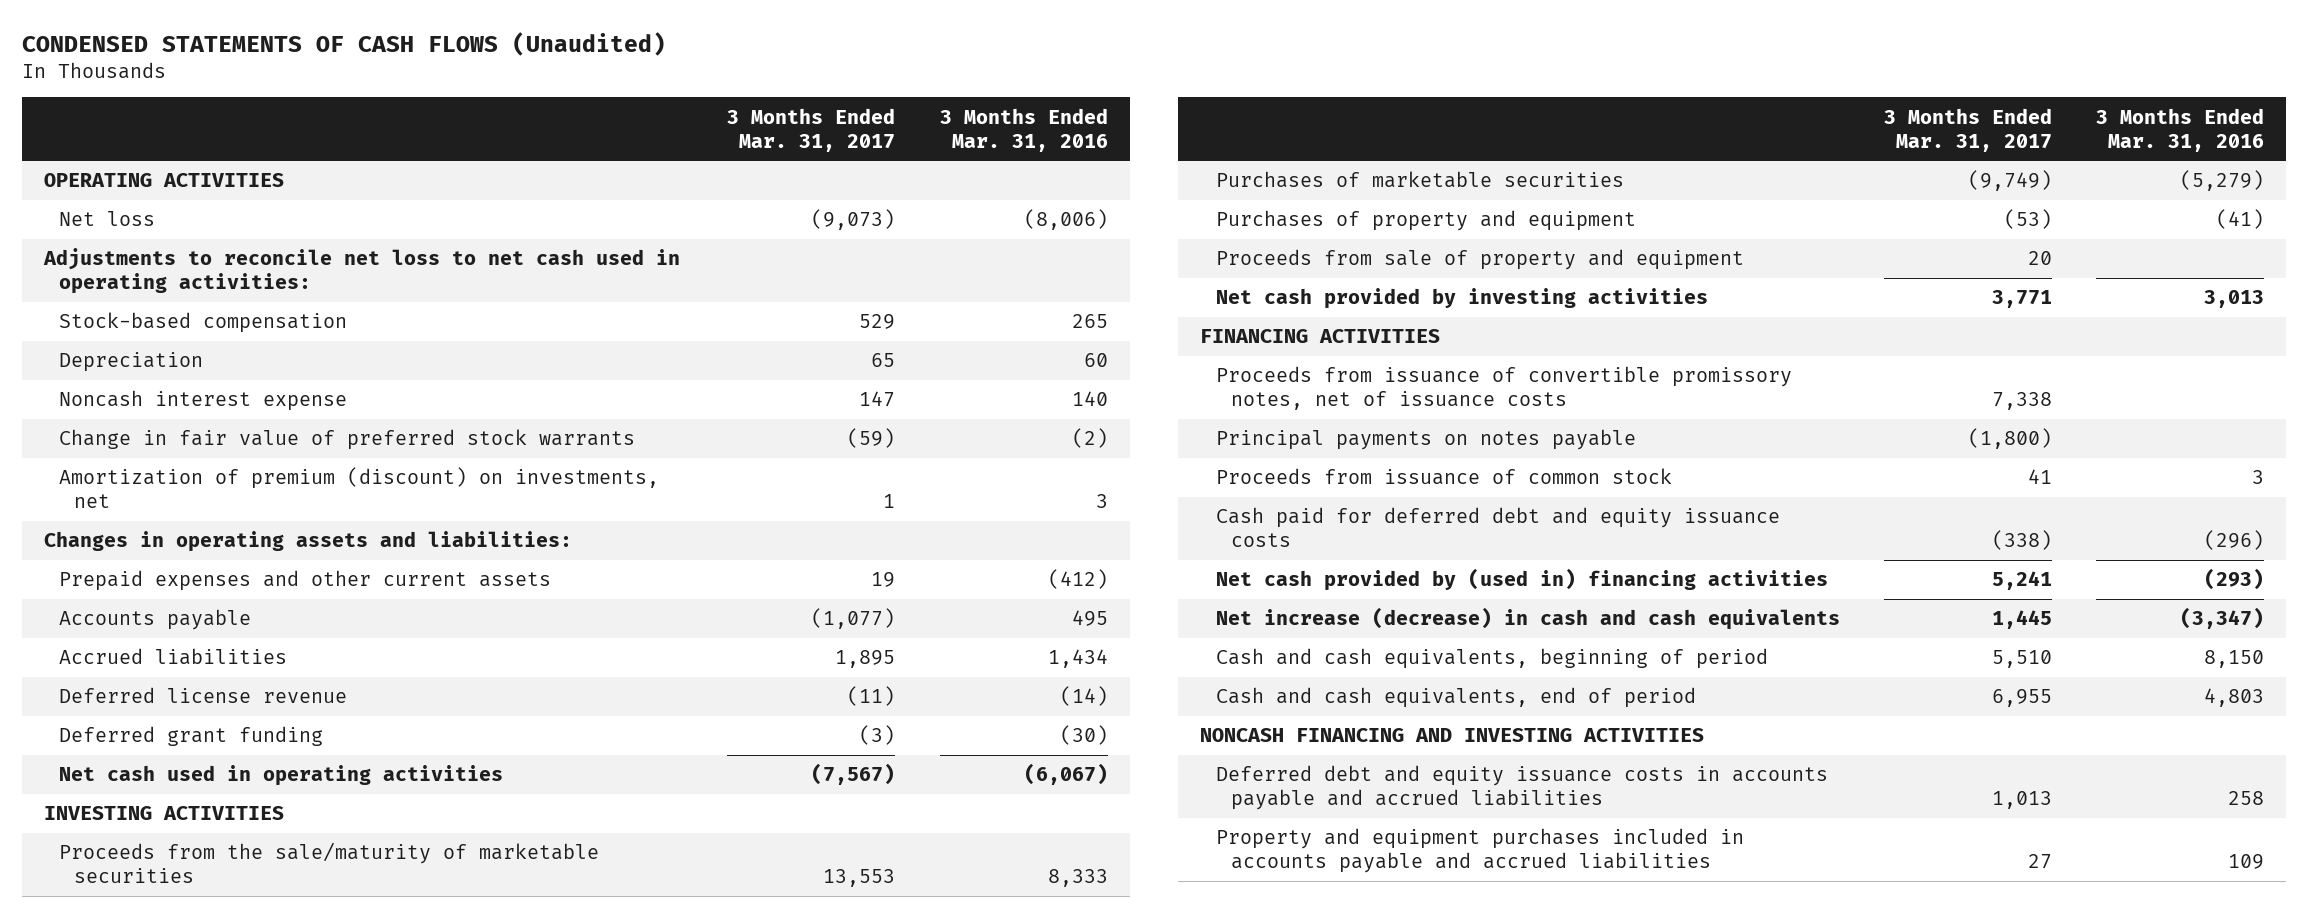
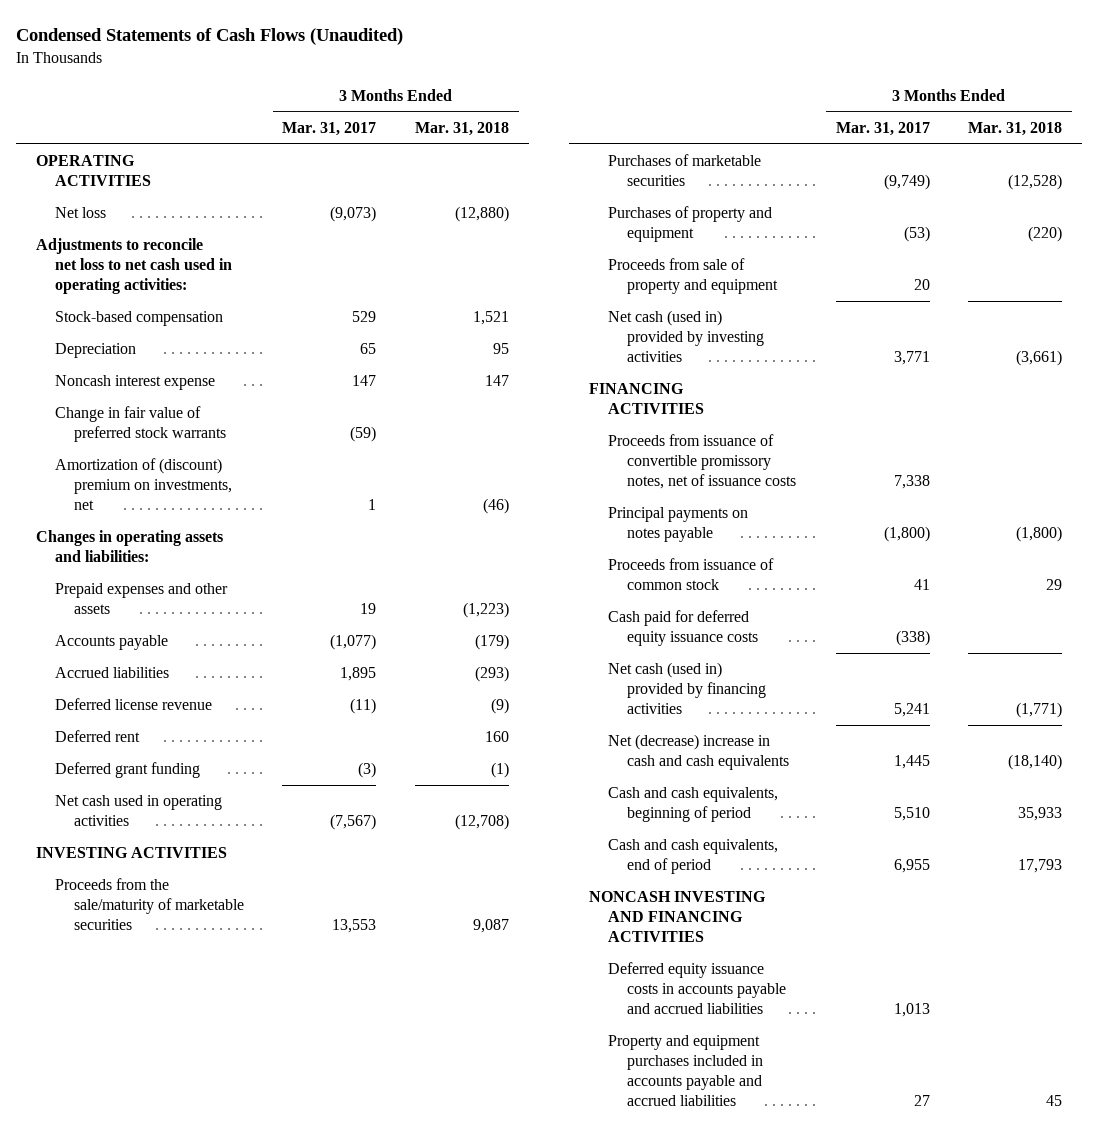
- CONDENSED STATEMENTS OF CASH FLOWS (Unaudited)
+ Condensed Statements of Cash Flows (Unaudited)
- | 3 Months Ended Mar. 31, 2017 | 3 Months Ended Mar. 31, 2016
+ | 3 Months Ended Mar. 31, 2017 | 3 Months Ended Mar. 31, 2018
- Amortization of premium (discount) on investments, net | 1 | 3
+ Amortization of (discount) premium on investments, net | 1 | (46)
- Prepaid expenses and other current assets | 19 | (412)
+ Prepaid expenses and other assets | 19 | (1,223)
+ Deferred rent | | 160
- Net cash provided by investing activities | 3,771 | 3,013
+ Net cash (used in) provided by investing activities | 3,771 | (3,661)
- Cash paid for deferred debt and equity issuance costs | (338) | (296)
- Net cash provided by (used in) financing activities | 5,241 | (293)
- Net increase (decrease) in cash and cash equivalents | 1,445 | (3,347)
+ Cash paid for deferred equity issuance costs | (338) |
+ Net cash (used in) provided by financing activities | 5,241 | (1,771)
+ Net (decrease) increase in cash and cash equivalents | 1,445 | (18,140)
- NONCASH FINANCING AND INVESTING ACTIVITIES
- Deferred debt and equity issuance costs in accounts payable and accrued liabilities | 1,013 | 258
+ NONCASH INVESTING AND FINANCING ACTIVITIES
+ Deferred equity issuance costs in accounts payable and accrued liabilities | 1,013 |

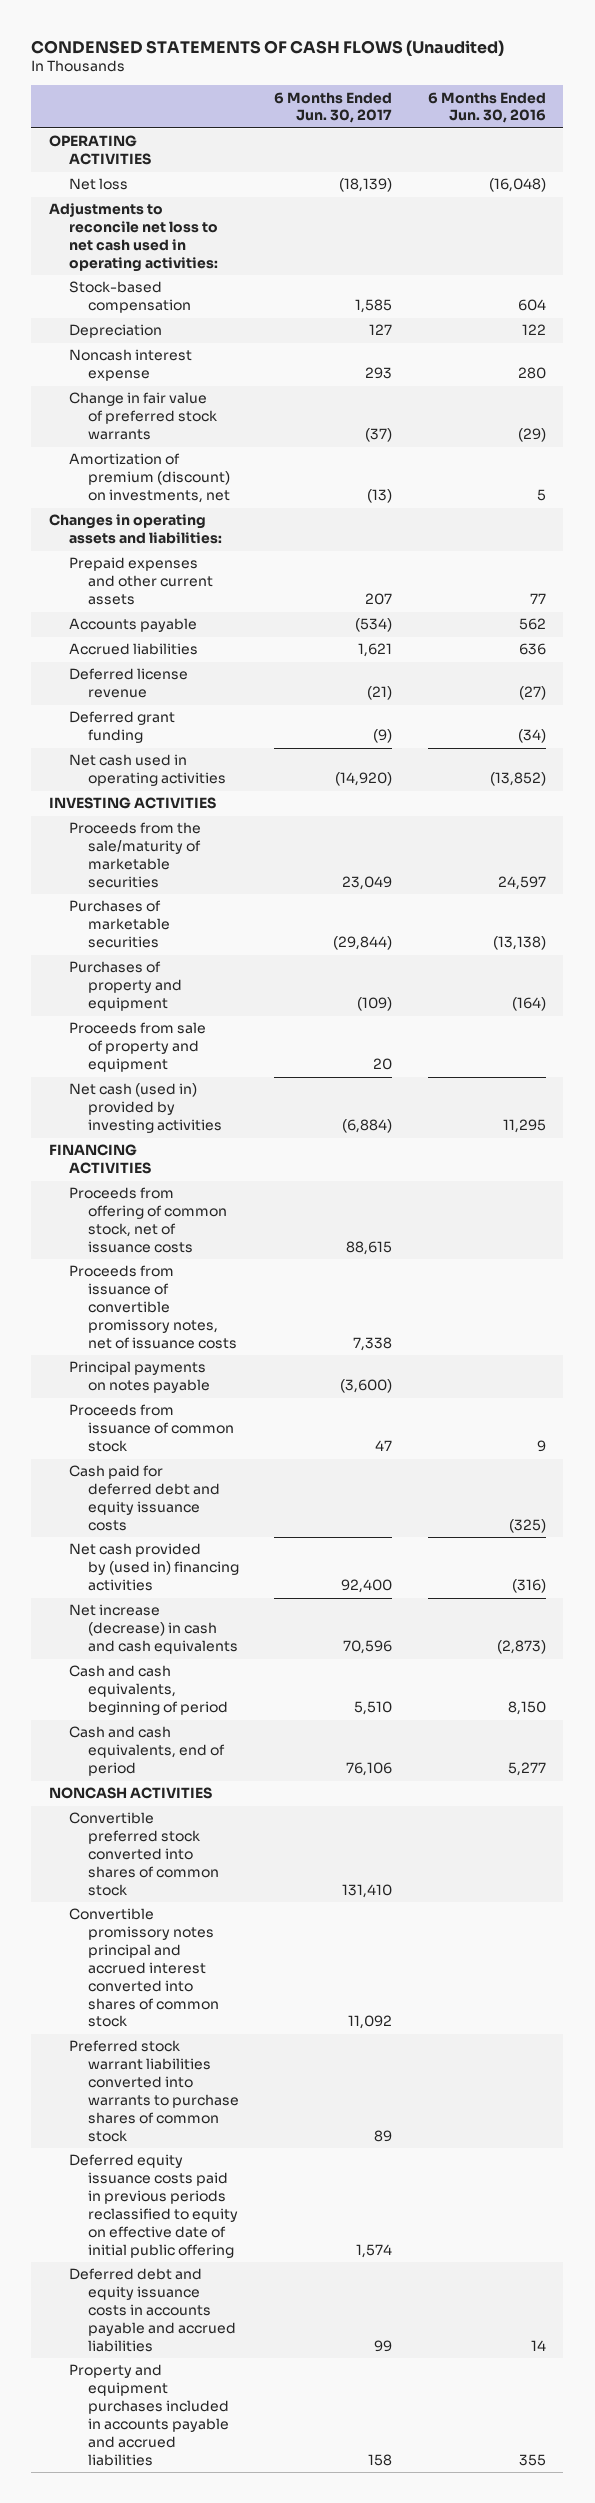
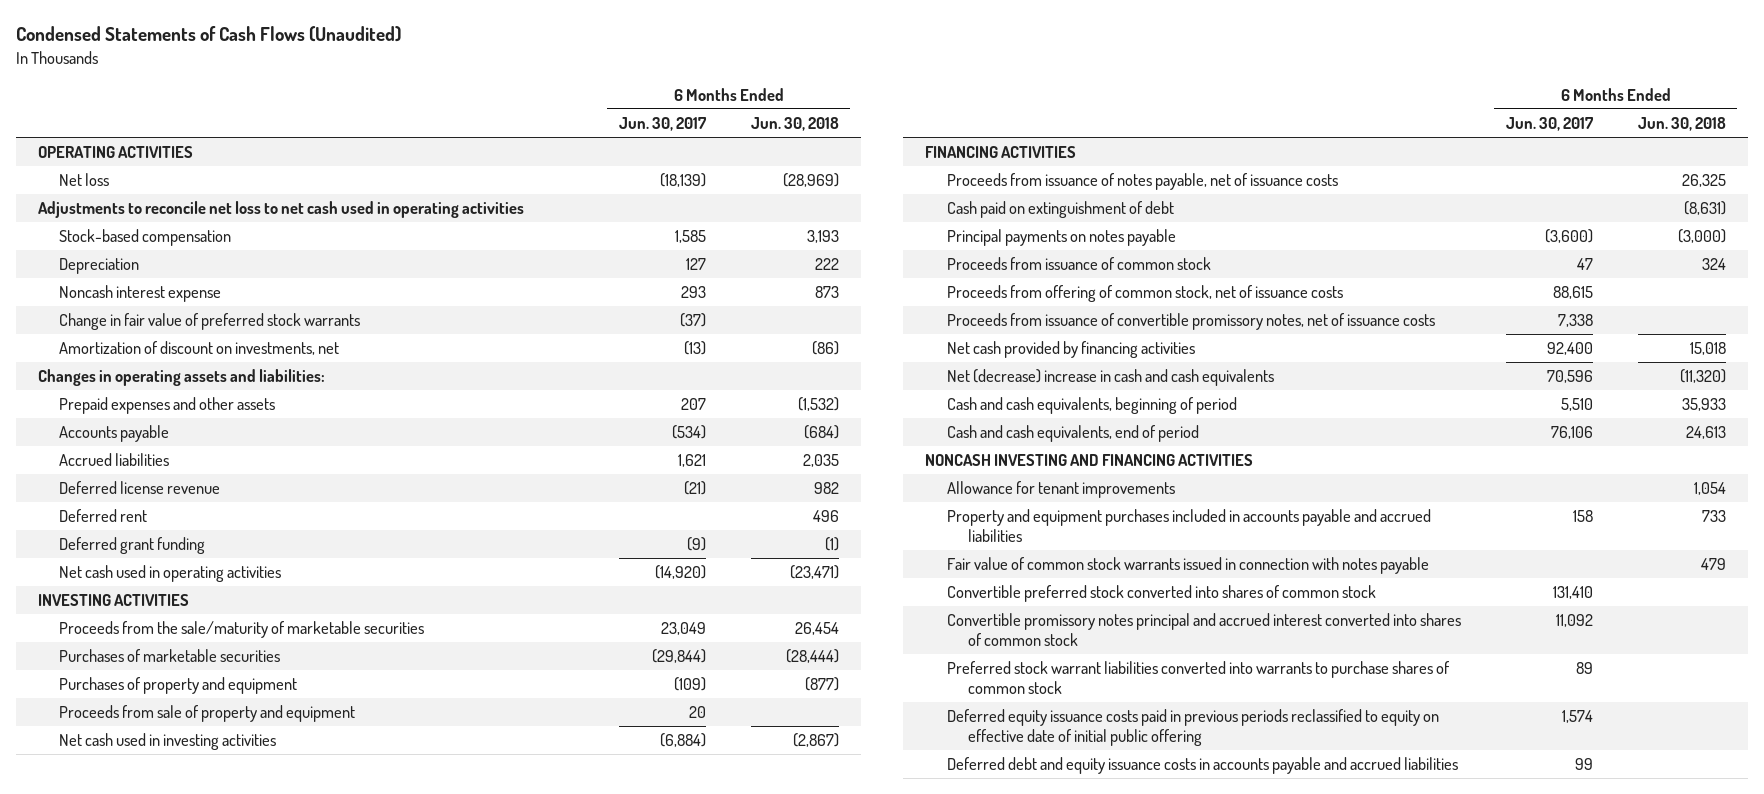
- CONDENSED STATEMENTS OF CASH FLOWS (Unaudited)
+ Condensed Statements of Cash Flows (Unaudited)
- | 6 Months Ended Jun. 30, 2017 | 6 Months Ended Jun. 30, 2016
+ | 6 Months Ended Jun. 30, 2017 | 6 Months Ended Jun. 30, 2018
- Adjustments to reconcile net loss to net cash used in operating activities:
+ Adjustments to reconcile net loss to net cash used in operating activities
- Amortization of premium (discount) on investments, net | (13) | 5
+ Amortization of discount on investments, net | (13) | (86)
- Prepaid expenses and other current assets | 207 | 77
+ Prepaid expenses and other assets | 207 | (1,532)
+ Deferred rent | | 496
- Net cash (used in) provided by investing activities | (6,884) | 11,295
+ Net cash used in investing activities | (6,884) | (2,867)
+ Proceeds from issuance of notes payable, net of issuance costs | | 26,325
+ Cash paid on extinguishment of debt | | (8,631)
- Cash paid for deferred debt and equity issuance costs | | (325)
- Net cash provided by (used in) financing activities | 92,400 | (316)
- Net increase (decrease) in cash and cash equivalents | 70,596 | (2,873)
moved down: Proceeds from offering of common stock, net of issuance costs | 88,615 |
moved down: Proceeds from issuance of convertible promissory notes, net of issuance costs | 7,338 |
+ Net cash provided by financing activities | 92,400 | 15,018
+ Net (decrease) increase in cash and cash equivalents | 70,596 | (11,320)
- NONCASH ACTIVITIES
+ NONCASH INVESTING AND FINANCING ACTIVITIES
+ Allowance for tenant improvements | | 1,054
moved up: Property and equipment purchases included in accounts payable and accrued liabilities | 158 | 733
+ Fair value of common stock warrants issued in connection with notes payable | | 479

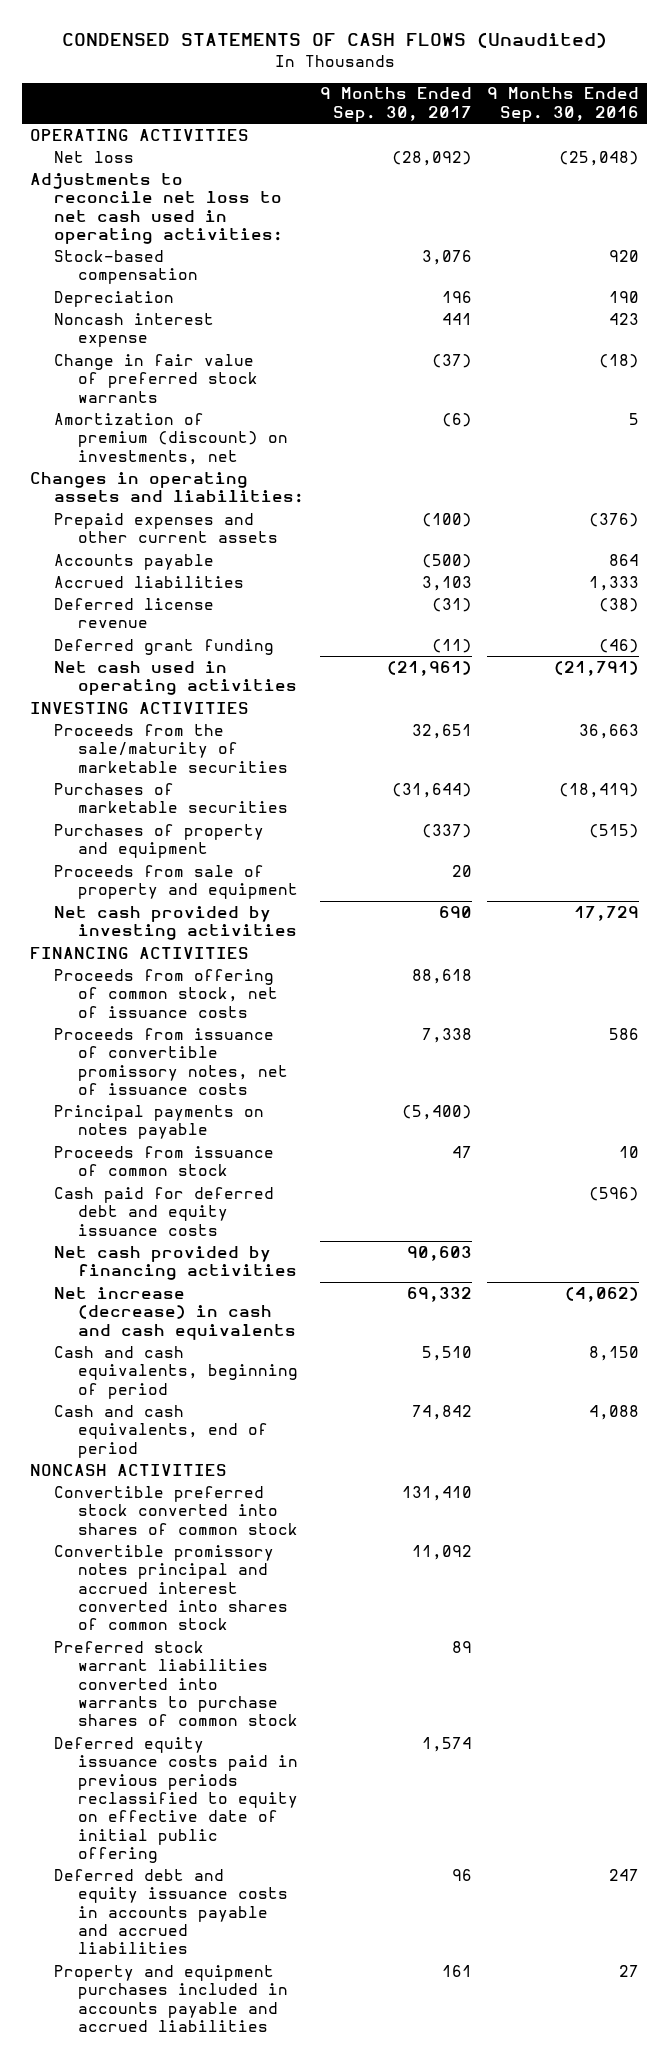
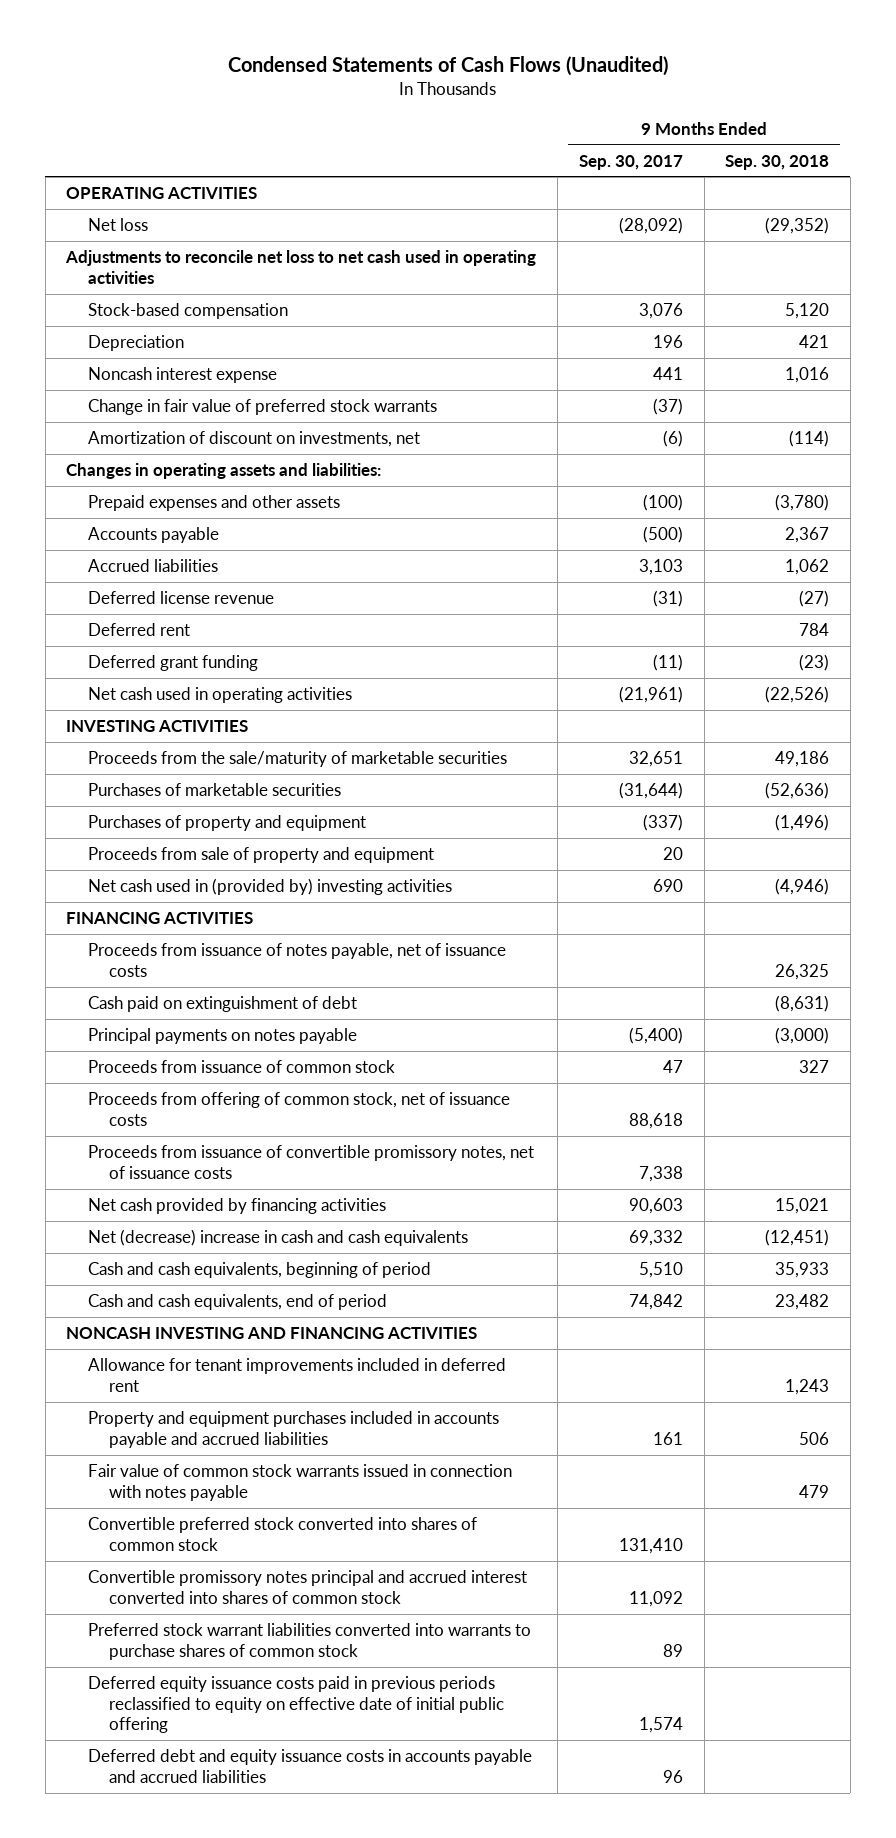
- CONDENSED STATEMENTS OF CASH FLOWS (Unaudited)
+ Condensed Statements of Cash Flows (Unaudited)
- | 9 Months Ended Sep. 30, 2017 | 9 Months Ended Sep. 30, 2016
+ | 9 Months Ended Sep. 30, 2017 | 9 Months Ended Sep. 30, 2018
- Adjustments to reconcile net loss to net cash used in operating activities:
+ Adjustments to reconcile net loss to net cash used in operating activities
- Amortization of premium (discount) on investments, net | (6) | 5
+ Amortization of discount on investments, net | (6) | (114)
- Prepaid expenses and other current assets | (100) | (376)
+ Prepaid expenses and other assets | (100) | (3,780)
+ Deferred rent | | 784
- Net cash provided by investing activities | 690 | 17,729
+ Net cash used in (provided by) investing activities | 690 | (4,946)
+ Proceeds from issuance of notes payable, net of issuance costs | | 26,325
+ Cash paid on extinguishment of debt | | (8,631)
- Cash paid for deferred debt and equity issuance costs | | (596)
moved down: Proceeds from offering of common stock, net of issuance costs | 88,618 |
moved down: Proceeds from issuance of convertible promissory notes, net of issuance costs | 7,338 |
- Net increase (decrease) in cash and cash equivalents | 69,332 | (4,062)
+ Net (decrease) increase in cash and cash equivalents | 69,332 | (12,451)
- NONCASH ACTIVITIES
+ NONCASH INVESTING AND FINANCING ACTIVITIES
+ Allowance for tenant improvements included in deferred rent | | 1,243
moved up: Property and equipment purchases included in accounts payable and accrued liabilities | 161 | 506
+ Fair value of common stock warrants issued in connection with notes payable | | 479

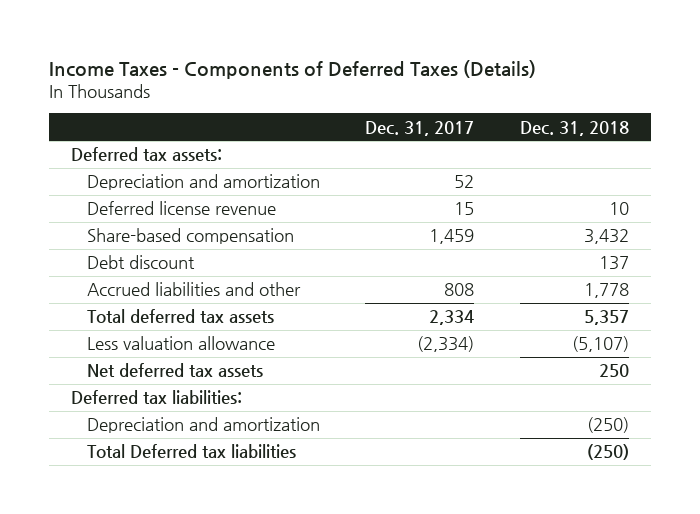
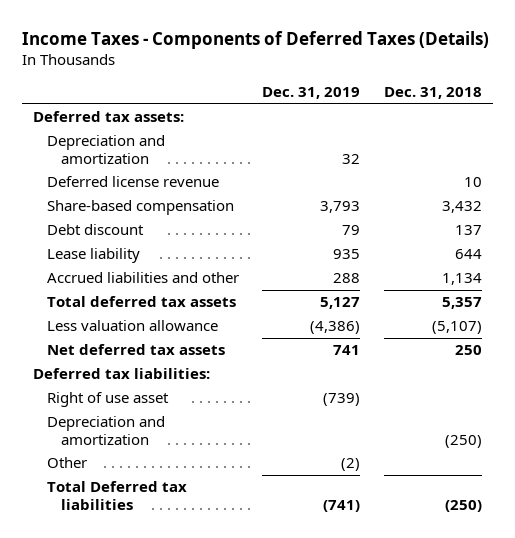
- | Dec. 31, 2017 | Dec. 31, 2018
+ | Dec. 31, 2019 | Dec. 31, 2018
- Accrued liabilities and other | 808 | 1,778
+ Lease liability | 935 | 644
+ Accrued liabilities and other | 288 | 1,134
+ Right of use asset | (739) |
+ Other | (2) |

